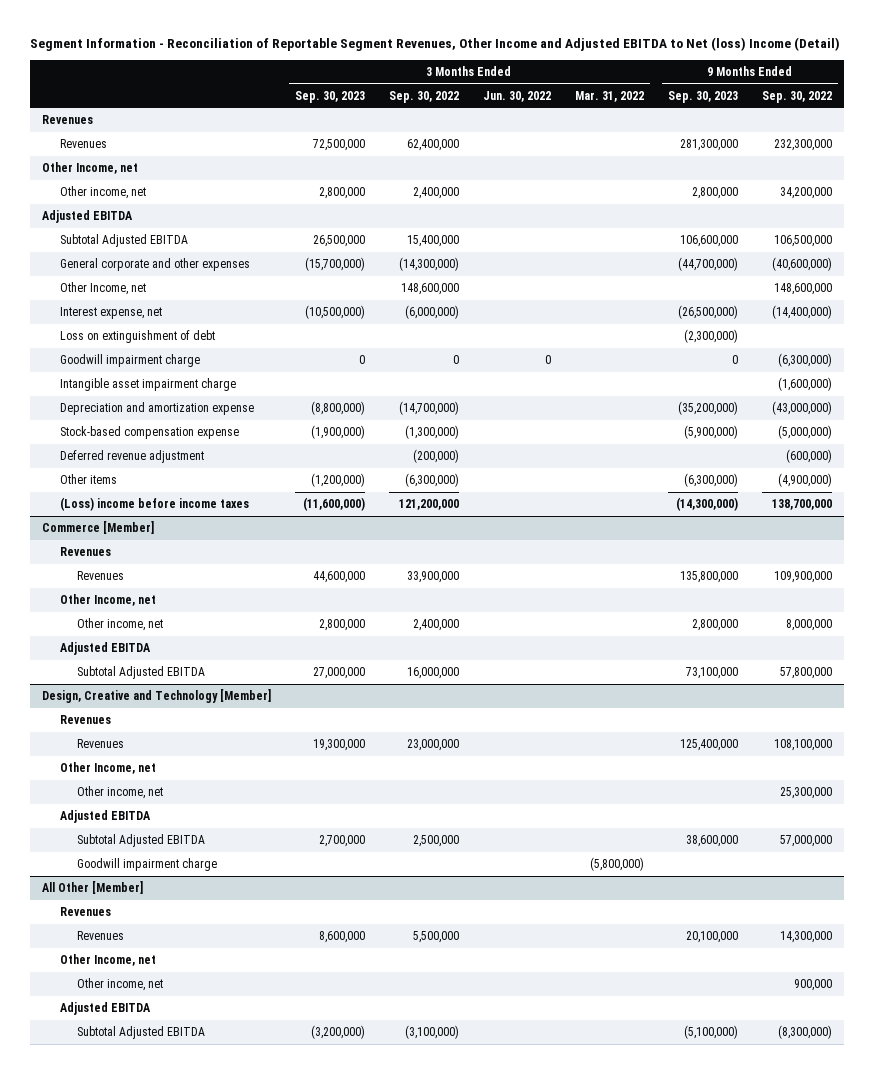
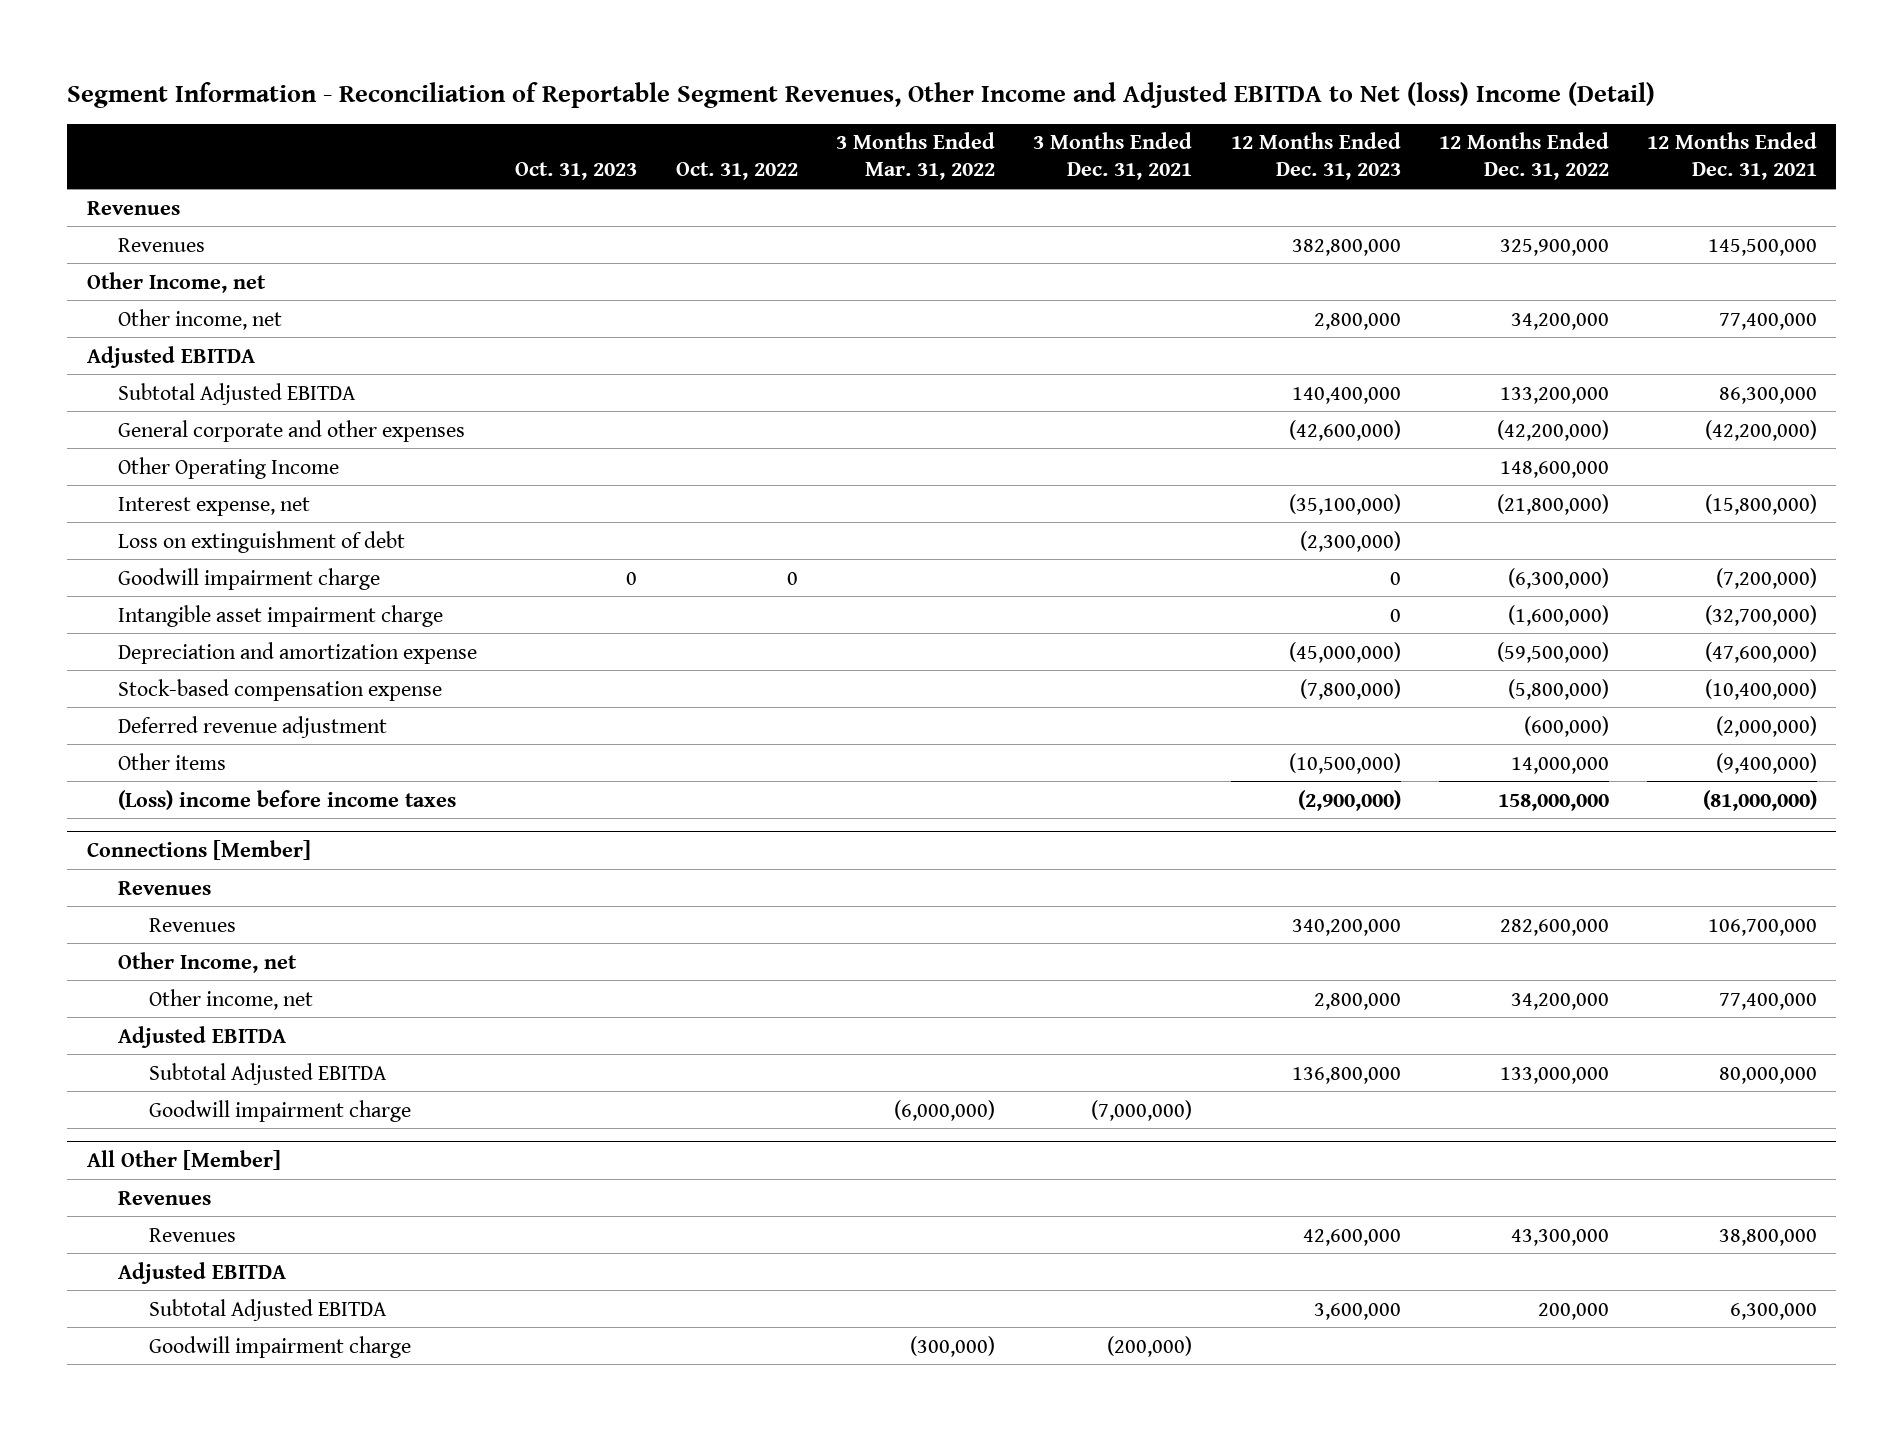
- | 3 Months Ended Sep. 30, 2023 | 3 Months Ended Sep. 30, 2022 | 3 Months Ended Jun. 30, 2022 | 3 Months Ended Mar. 31, 2022 | 9 Months Ended Sep. 30, 2023 | 9 Months Ended Sep. 30, 2022
+ | Oct. 31, 2023 | Oct. 31, 2022 | 3 Months Ended Mar. 31, 2022 | 3 Months Ended Dec. 31, 2021 | 12 Months Ended Dec. 31, 2023 | 12 Months Ended Dec. 31, 2022 | 12 Months Ended Dec. 31, 2021
- Other Income, net | | 148,600,000 | | | | 148,600,000
+ Other Operating Income | | | | | | 148,600,000 |
- Commerce [Member]
- Revenues
- Revenues | 44,600,000 | 33,900,000 | | | 135,800,000 | 109,900,000
- Other Income, net
- Other income, net | 2,800,000 | 2,400,000 | | | 2,800,000 | 8,000,000
- Adjusted EBITDA
- Subtotal Adjusted EBITDA | 27,000,000 | 16,000,000 | | | 73,100,000 | 57,800,000
- Design, Creative and Technology [Member]
- Revenues
- Revenues | 19,300,000 | 23,000,000 | | | 125,400,000 | 108,100,000
- Other Income, net
- Other income, net | | | | | | 25,300,000
- Adjusted EBITDA
- Subtotal Adjusted EBITDA | 2,700,000 | 2,500,000 | | | 38,600,000 | 57,000,000
- Goodwill impairment charge | | | | (5,800,000) | |
+ Connections [Member]
+ Revenues
+ Revenues | | | | | 340,200,000 | 282,600,000 | 106,700,000
+ Other Income, net
+ Other income, net | | | | | 2,800,000 | 34,200,000 | 77,400,000
+ Adjusted EBITDA
+ Subtotal Adjusted EBITDA | | | | | 136,800,000 | 133,000,000 | 80,000,000
+ Goodwill impairment charge | | | (6,000,000) | (7,000,000) | | |
@ All Other [Member]
- Other Income, net
- Other income, net | | | | | | 900,000
+ Goodwill impairment charge | | | (300,000) | (200,000) | | |

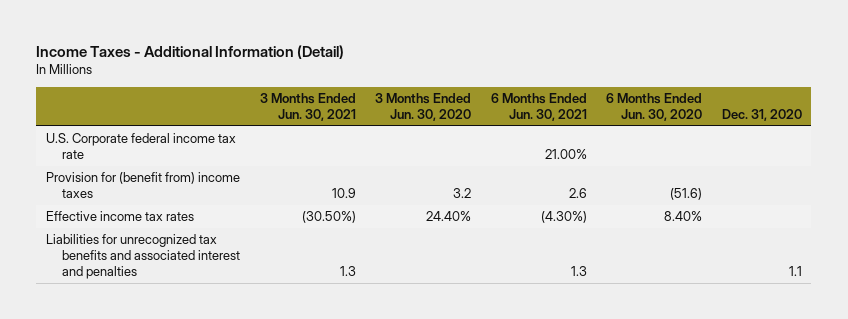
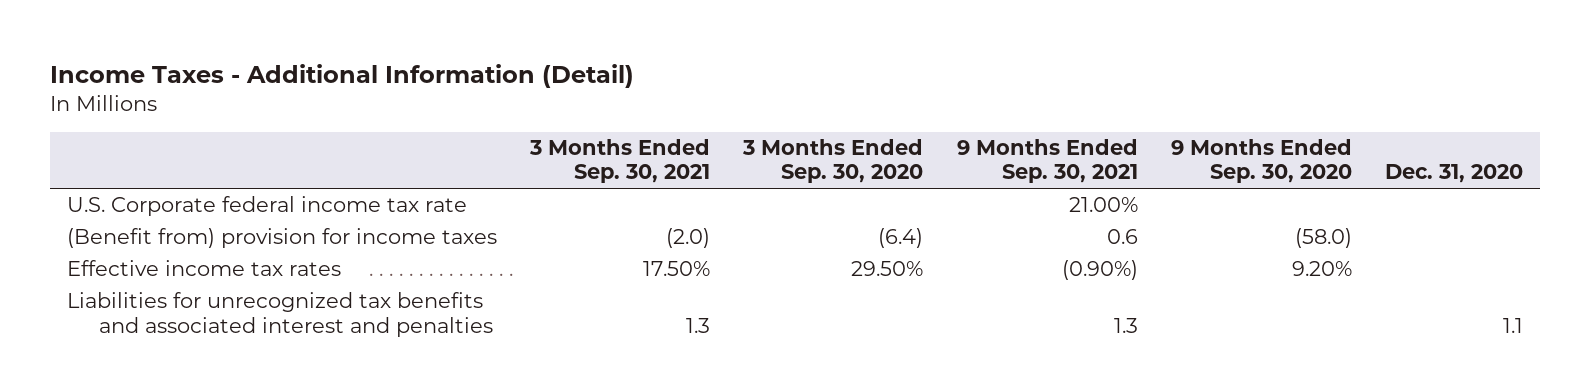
- | 3 Months Ended Jun. 30, 2021 | 3 Months Ended Jun. 30, 2020 | 6 Months Ended Jun. 30, 2021 | 6 Months Ended Jun. 30, 2020 | Dec. 31, 2020
+ | 3 Months Ended Sep. 30, 2021 | 3 Months Ended Sep. 30, 2020 | 9 Months Ended Sep. 30, 2021 | 9 Months Ended Sep. 30, 2020 | Dec. 31, 2020
- Provision for (benefit from) income taxes | 10.9 | 3.2 | 2.6 | (51.6) |
+ (Benefit from) provision for income taxes | (2.0) | (6.4) | 0.6 | (58.0) |

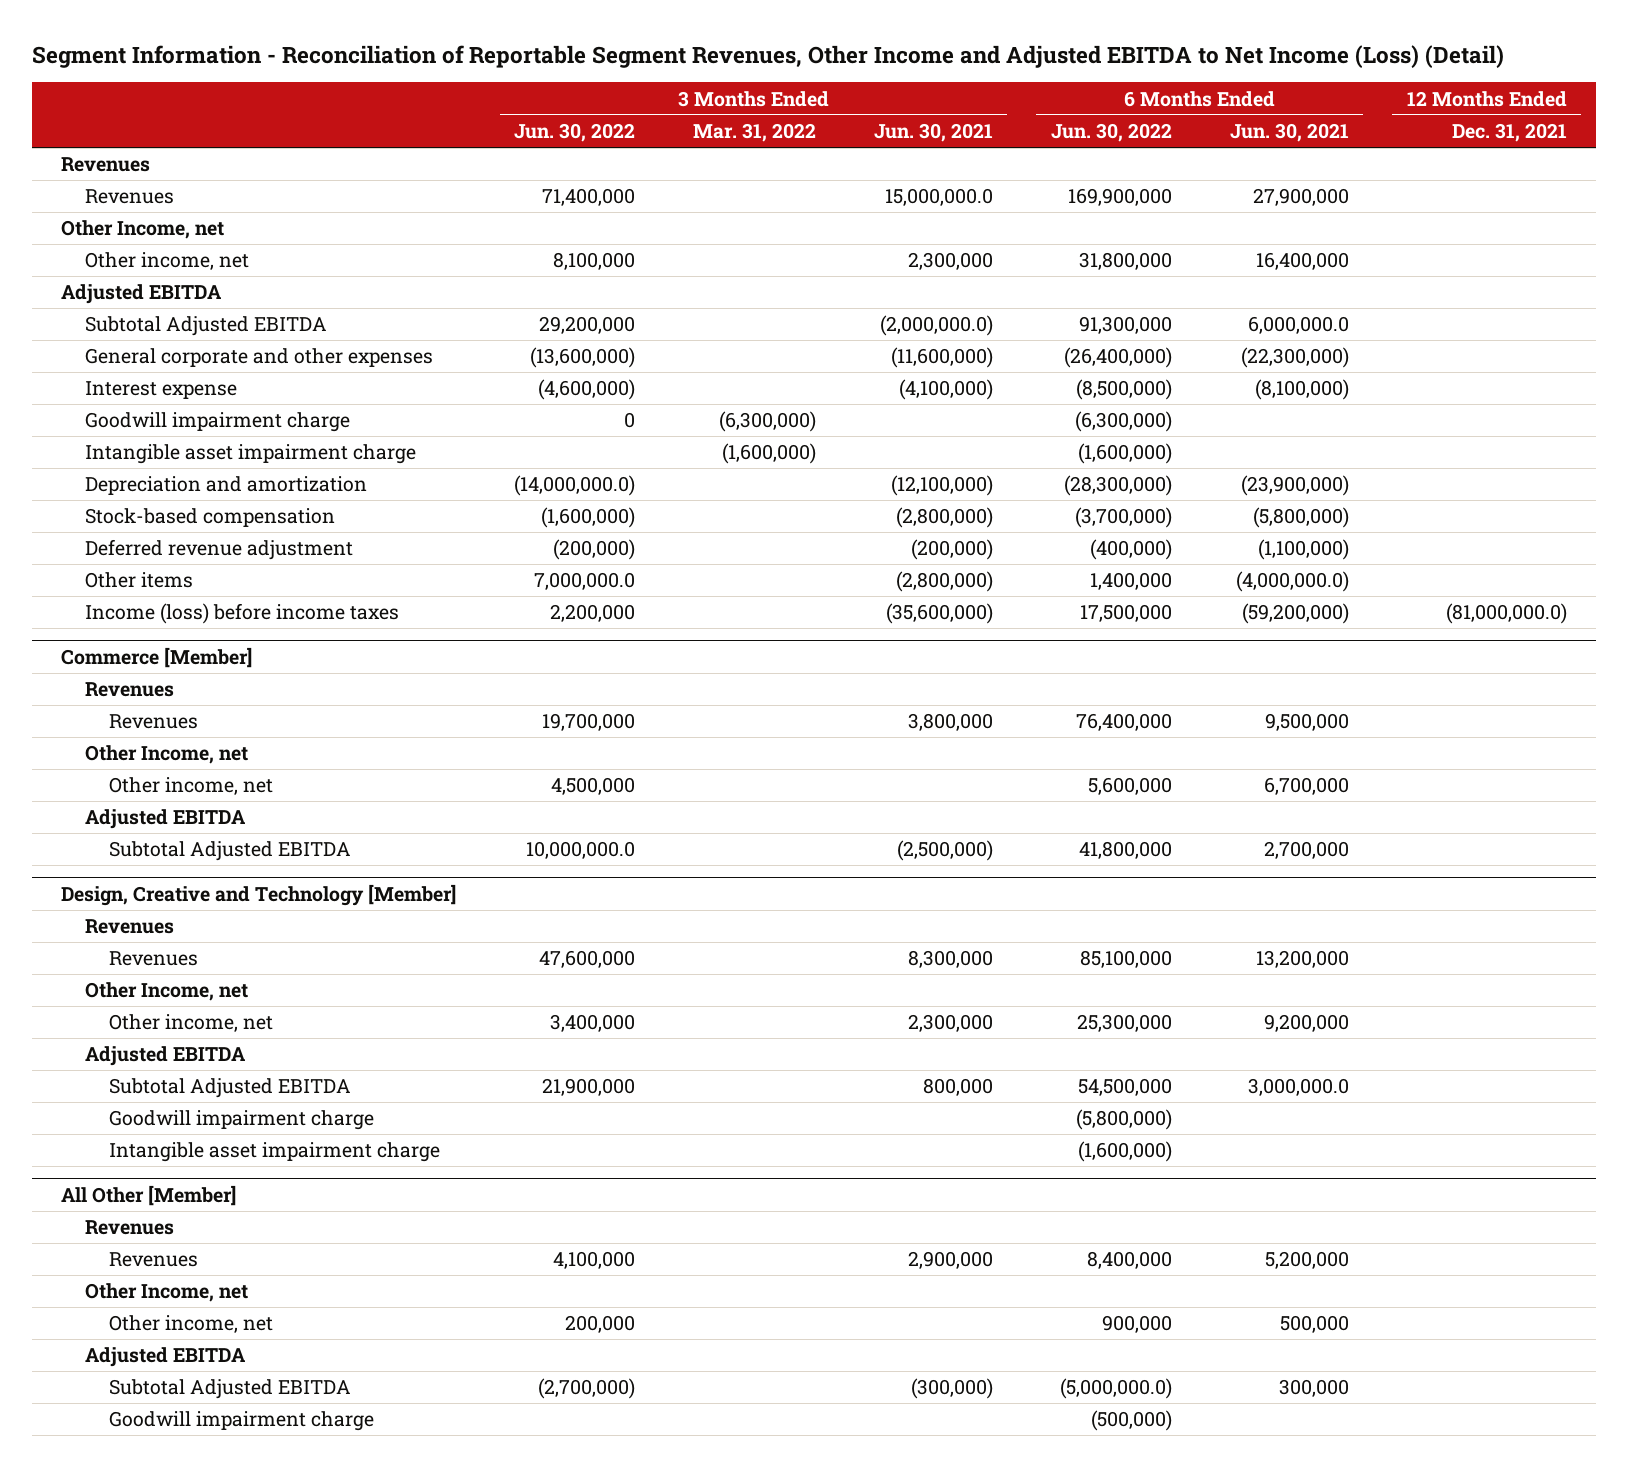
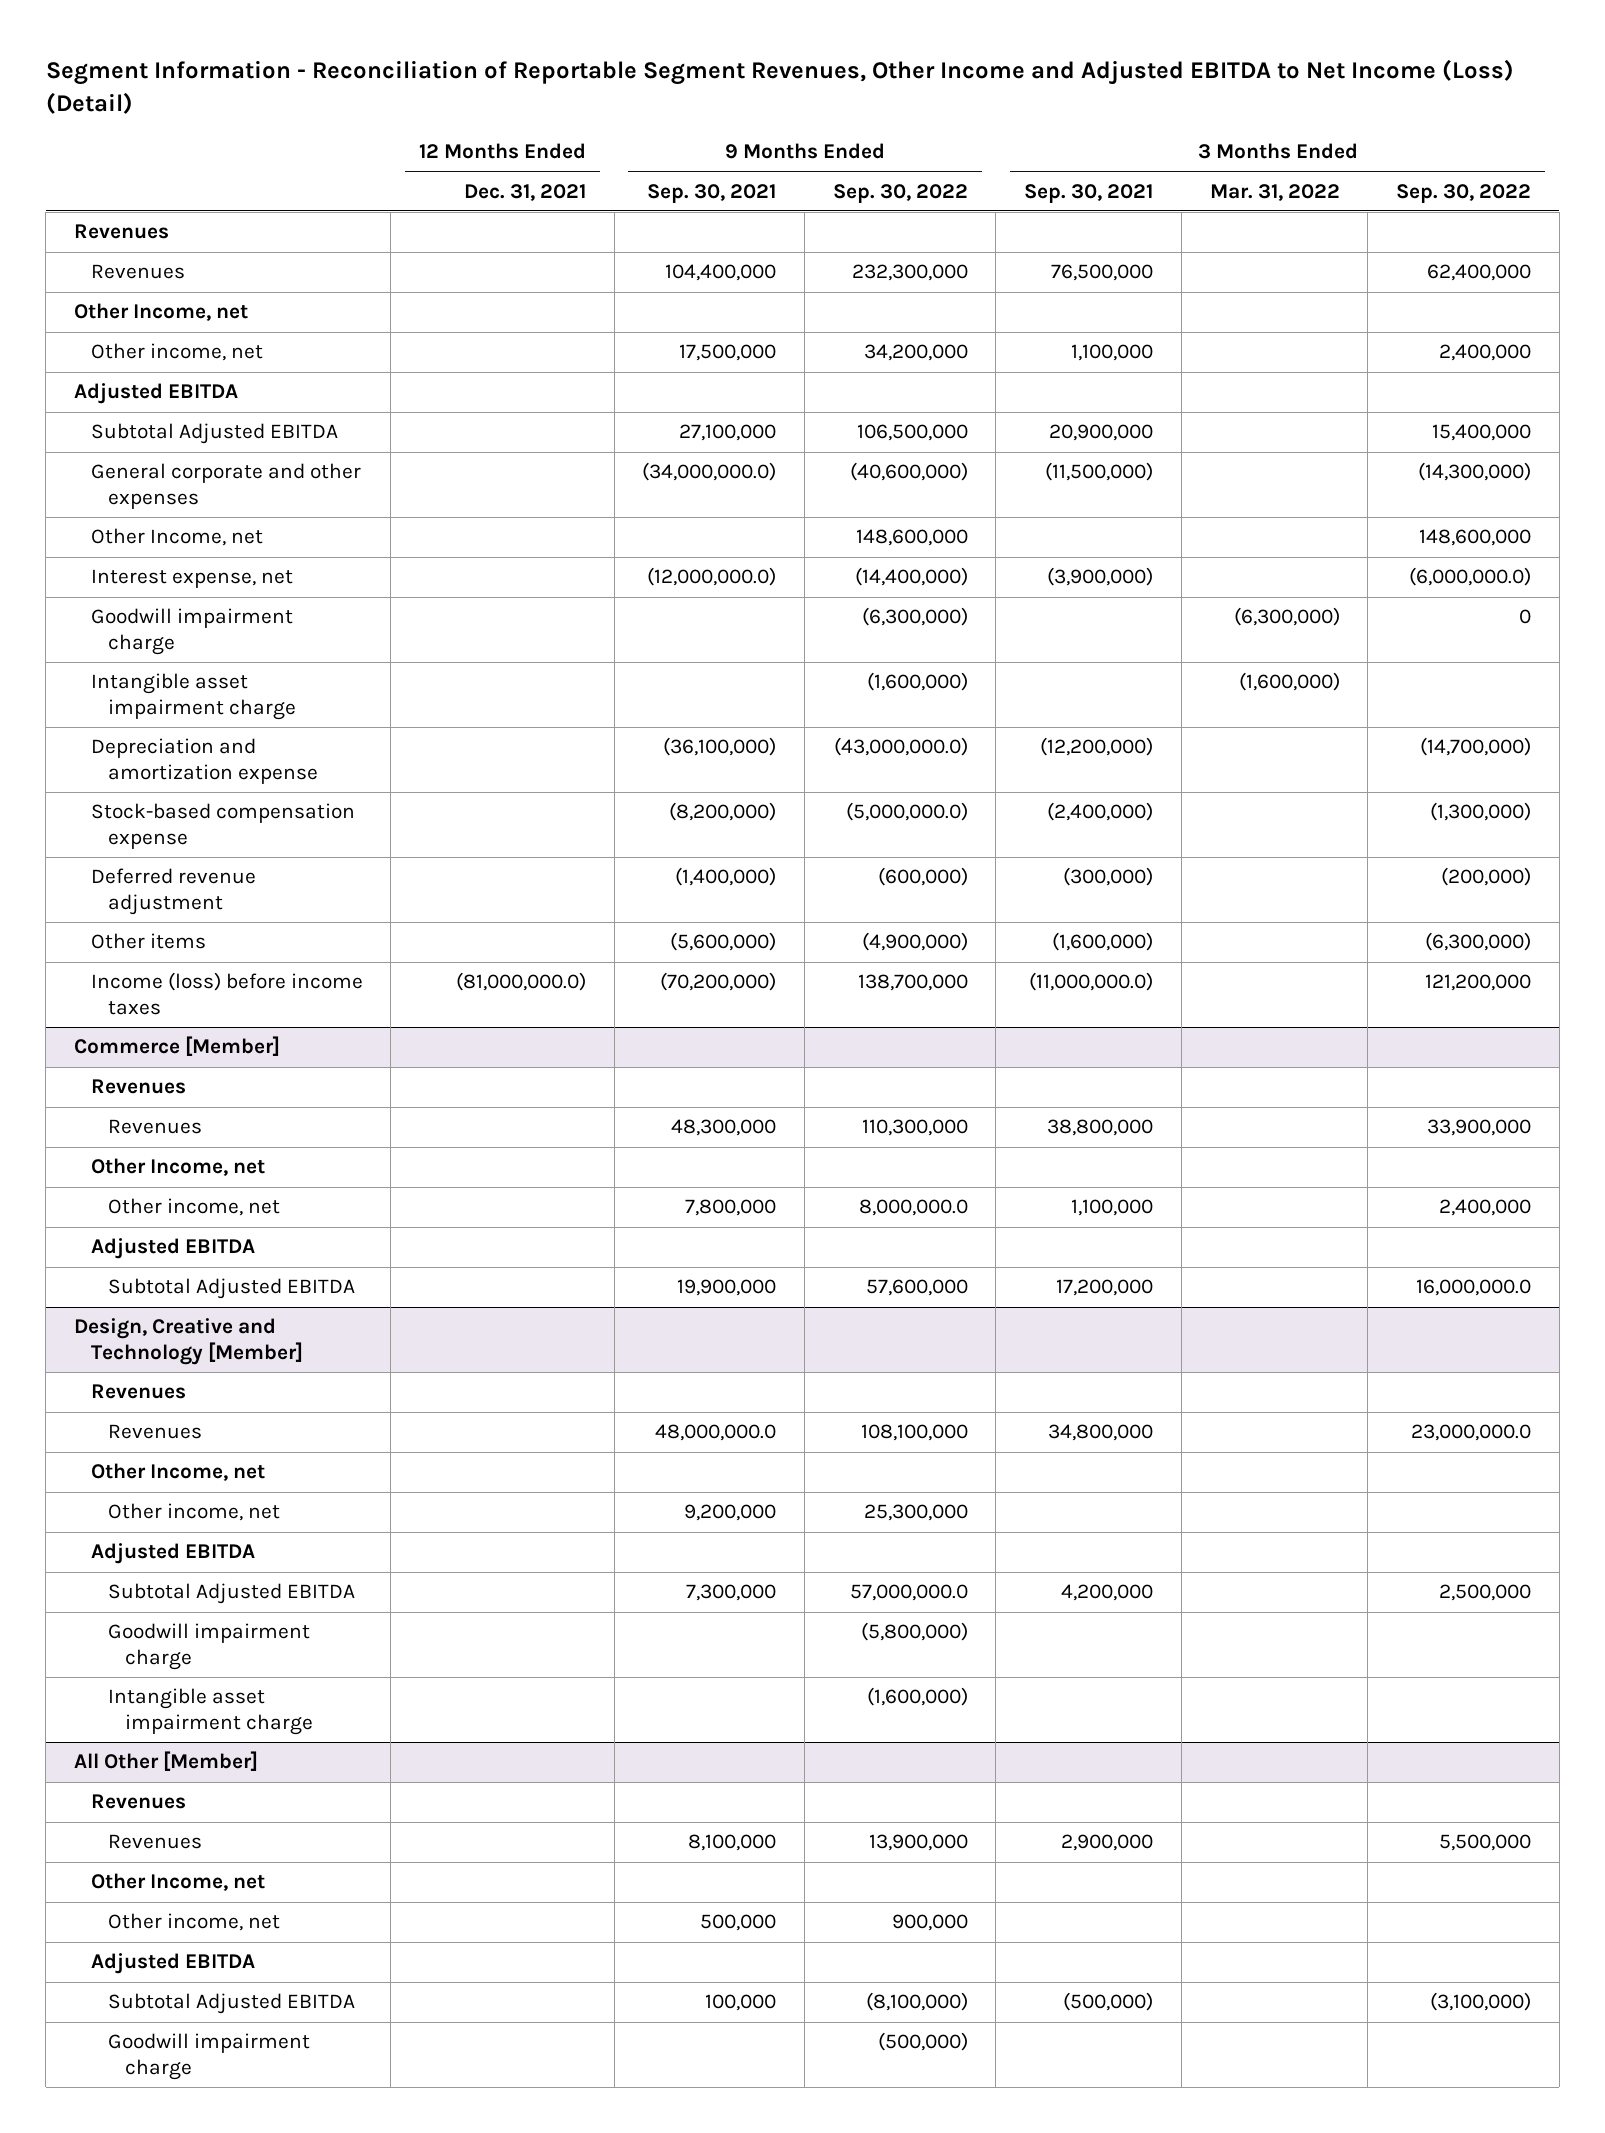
- | 3 Months Ended Jun. 30, 2022 | 3 Months Ended Mar. 31, 2022 | 3 Months Ended Jun. 30, 2021 | 6 Months Ended Jun. 30, 2022 | 6 Months Ended Jun. 30, 2021 | 12 Months Ended Dec. 31, 2021
+ | 12 Months Ended Dec. 31, 2021 | 9 Months Ended Sep. 30, 2021 | 9 Months Ended Sep. 30, 2022 | 3 Months Ended Sep. 30, 2021 | 3 Months Ended Mar. 31, 2022 | 3 Months Ended Sep. 30, 2022
- Interest expense | (4,600,000) | | (4,100,000) | (8,500,000) | (8,100,000) |
+ Other Income, net | | | 148,600,000 | | | 148,600,000
+ Interest expense, net | | (12,000,000.0) | (14,400,000) | (3,900,000) | | (6,000,000.0)
- Depreciation and amortization | (14,000,000.0) | | (12,100,000) | (28,300,000) | (23,900,000) |
- Stock-based compensation | (1,600,000) | | (2,800,000) | (3,700,000) | (5,800,000) |
+ Depreciation and amortization expense | | (36,100,000) | (43,000,000.0) | (12,200,000) | | (14,700,000)
+ Stock-based compensation expense | | (8,200,000) | (5,000,000.0) | (2,400,000) | | (1,300,000)

